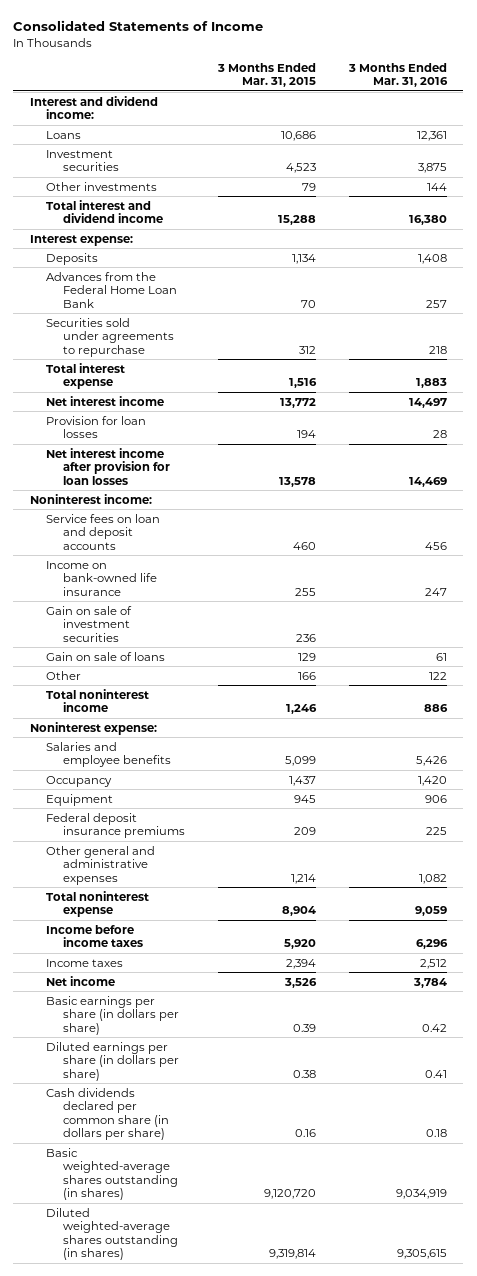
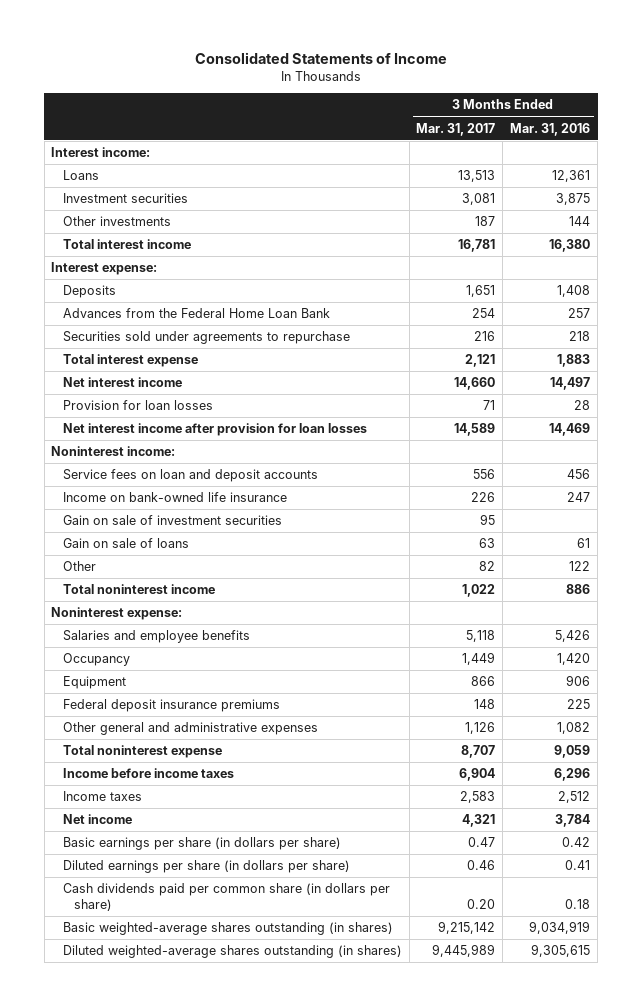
- | 3 Months Ended Mar. 31, 2015 | 3 Months Ended Mar. 31, 2016
+ | 3 Months Ended Mar. 31, 2017 | 3 Months Ended Mar. 31, 2016
- Interest and dividend income:
+ Interest income:
- Total interest and dividend income | 15,288 | 16,380
+ Total interest income | 16,781 | 16,380
- Cash dividends declared per common share (in dollars per share) | 0.16 | 0.18
+ Cash dividends paid per common share (in dollars per share) | 0.20 | 0.18

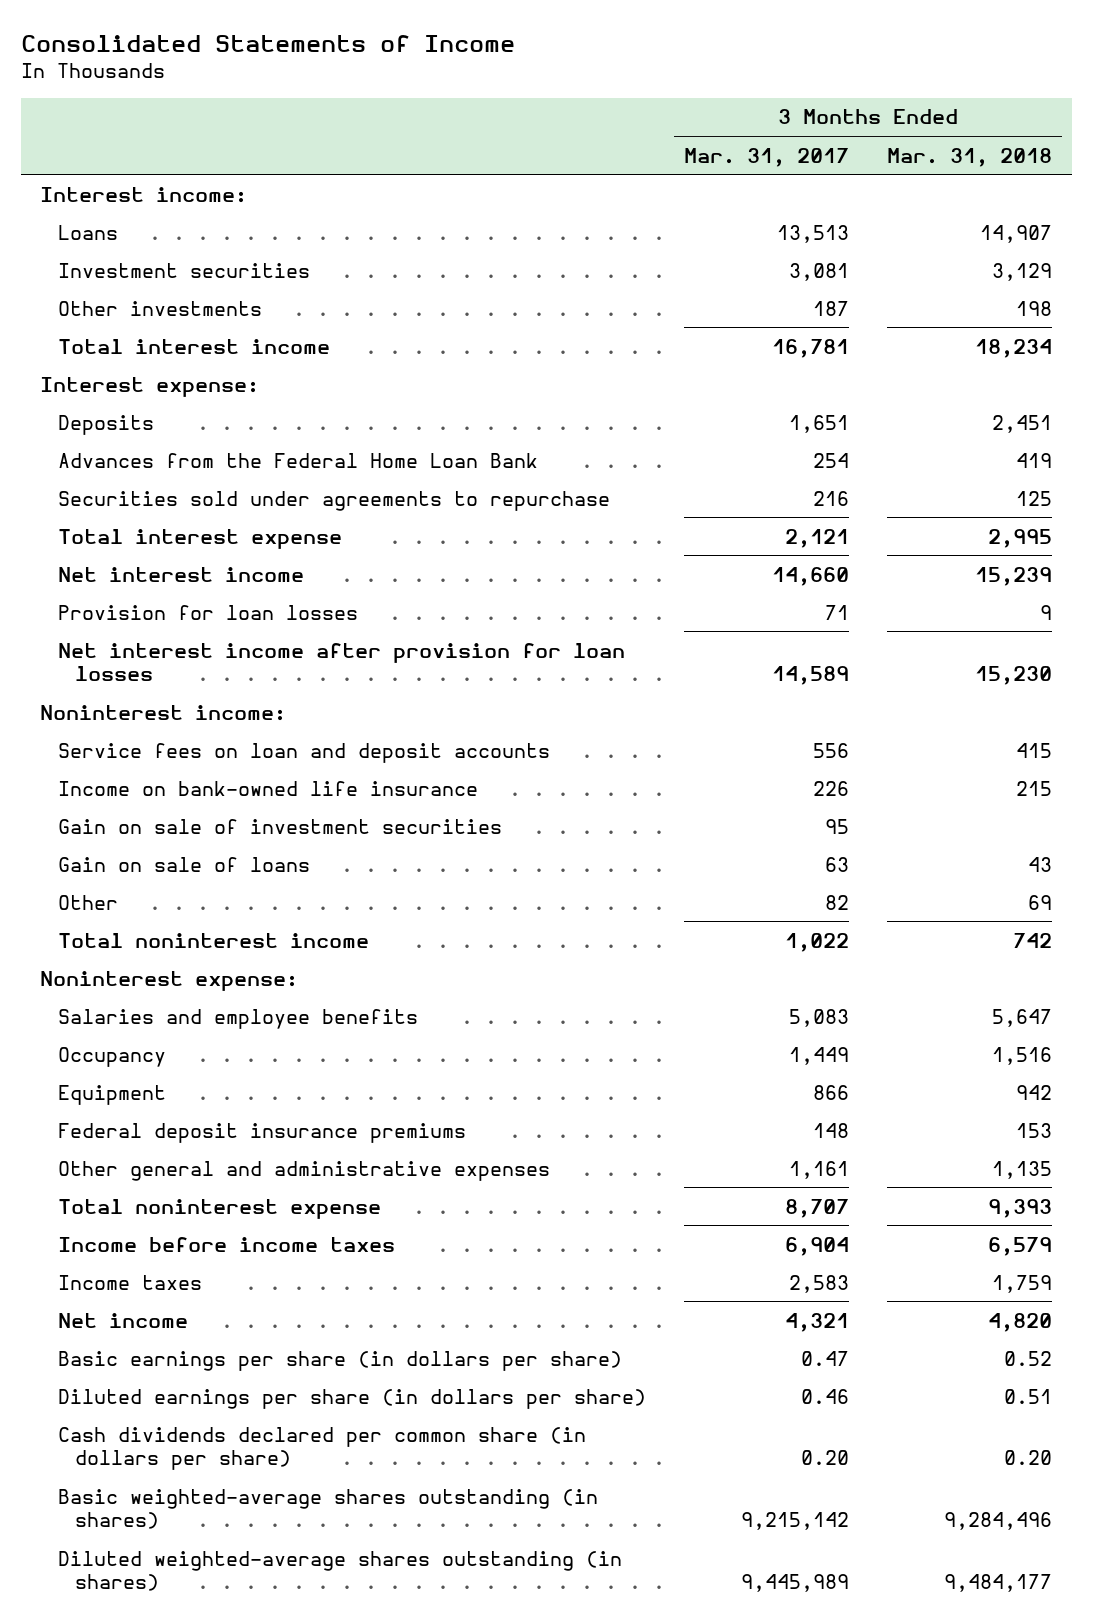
- | 3 Months Ended Mar. 31, 2017 | 3 Months Ended Mar. 31, 2016
+ | 3 Months Ended Mar. 31, 2017 | 3 Months Ended Mar. 31, 2018
- Salaries and employee benefits | 5,118 | 5,426
+ Salaries and employee benefits | 5,083 | 5,647
- Other general and administrative expenses | 1,126 | 1,082
+ Other general and administrative expenses | 1,161 | 1,135
- Cash dividends paid per common share (in dollars per share) | 0.20 | 0.18
+ Cash dividends declared per common share (in dollars per share) | 0.20 | 0.20

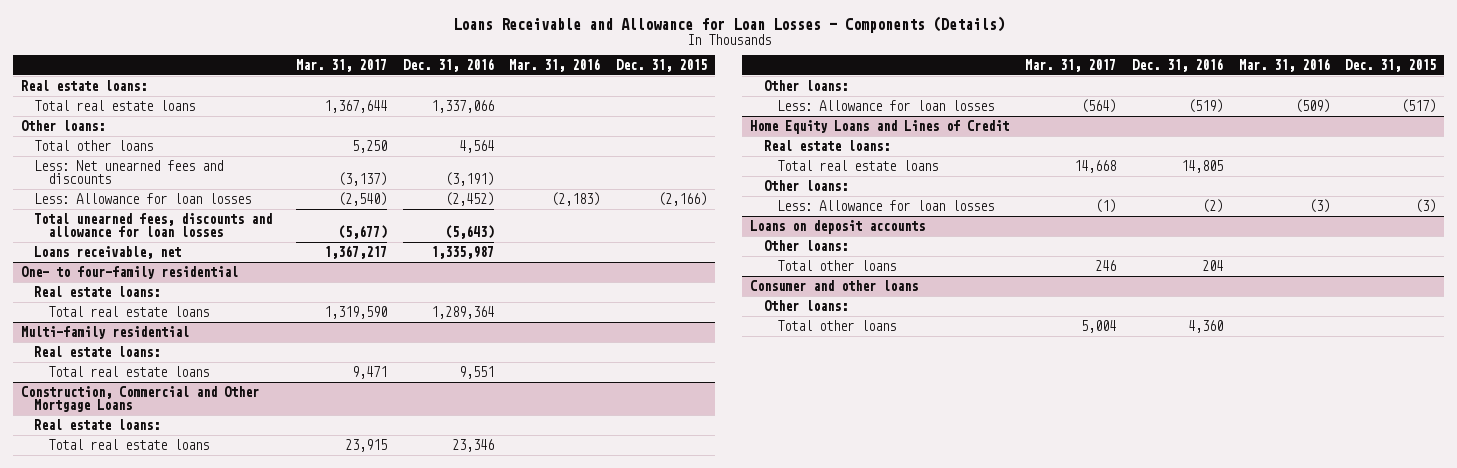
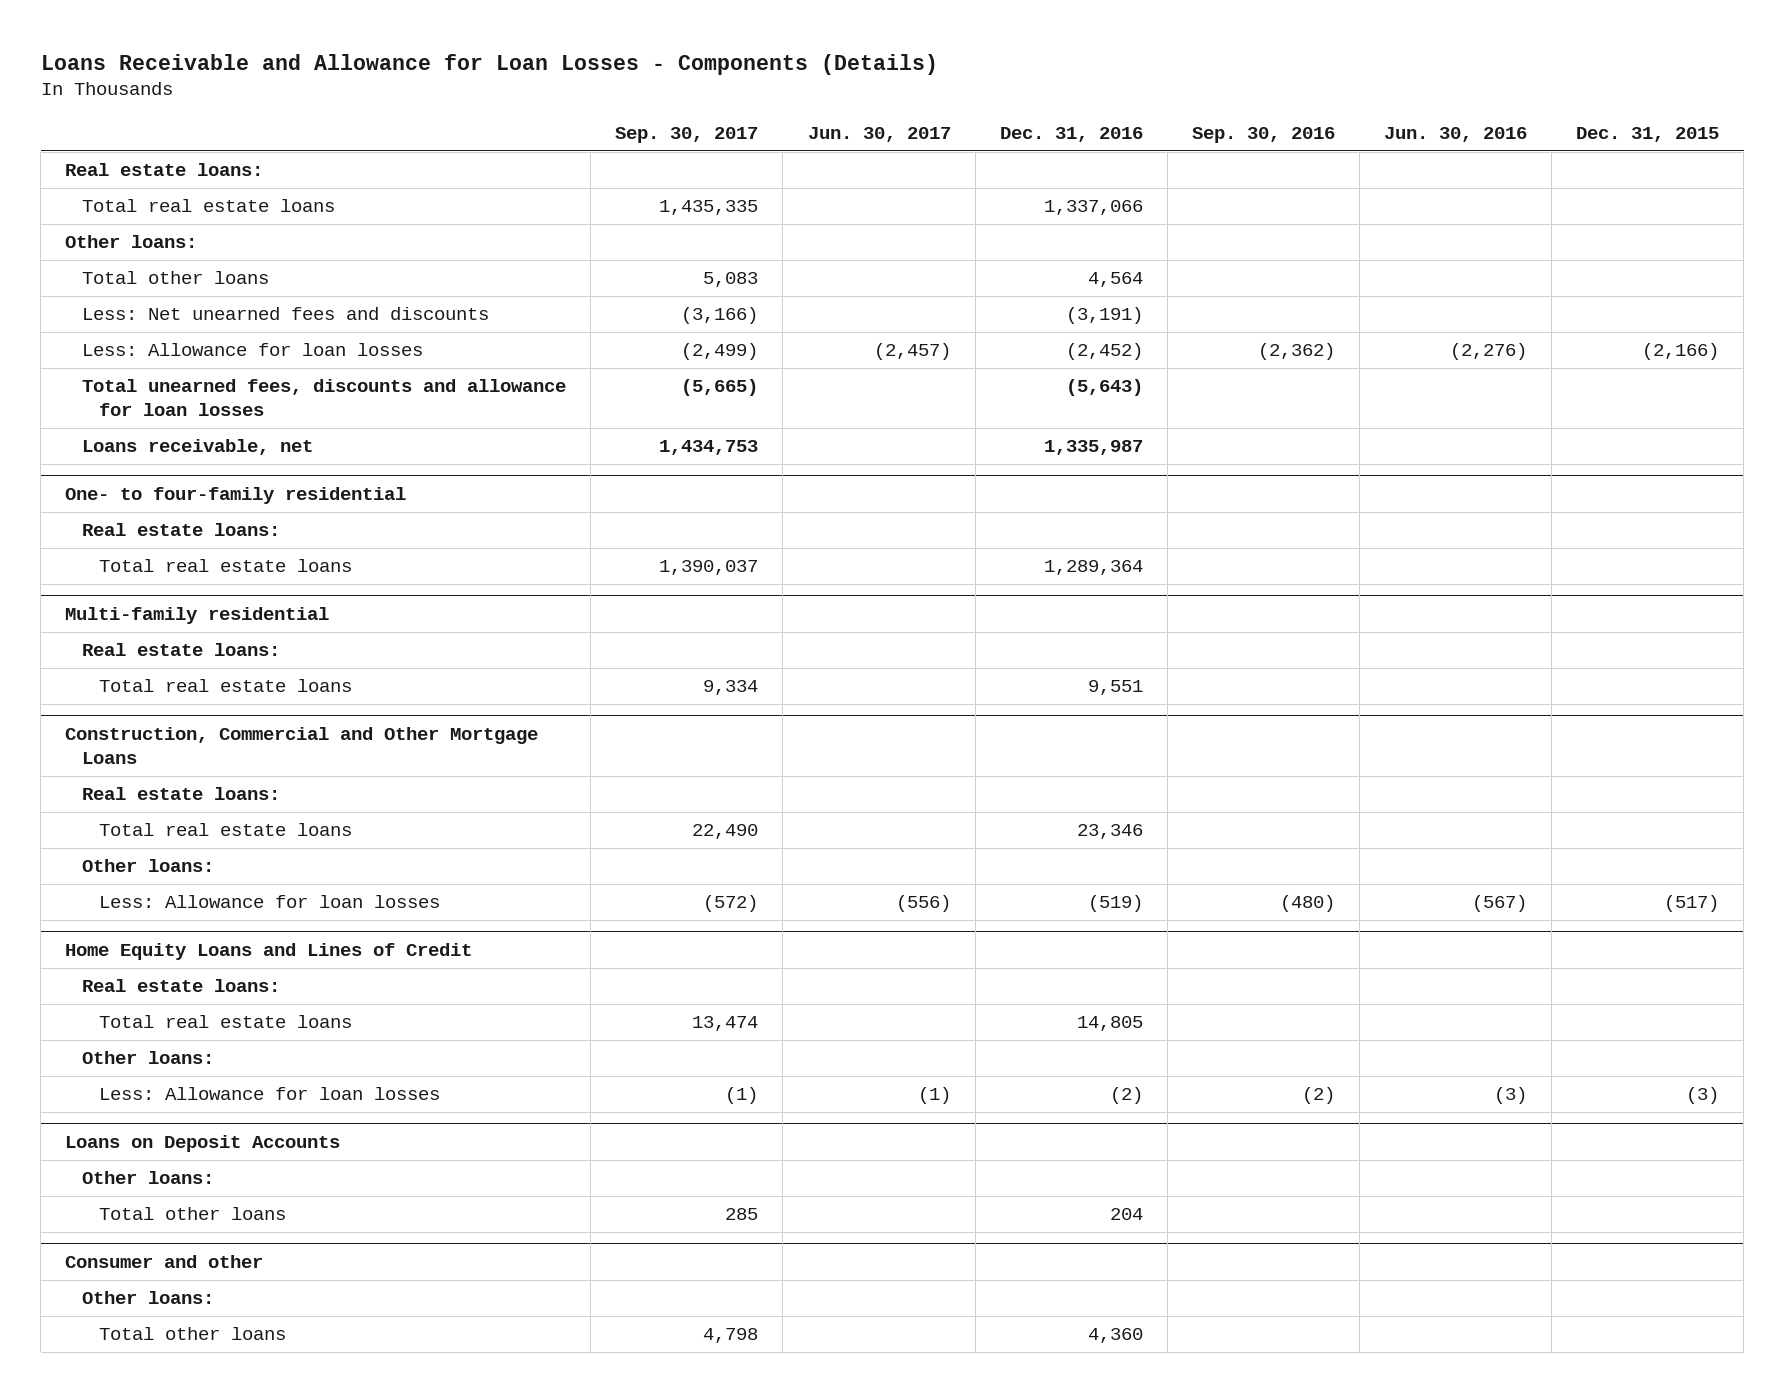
- | Mar. 31, 2017 | Dec. 31, 2016 | Mar. 31, 2016 | Dec. 31, 2015
+ | Sep. 30, 2017 | Jun. 30, 2017 | Dec. 31, 2016 | Sep. 30, 2016 | Jun. 30, 2016 | Dec. 31, 2015
- Loans on deposit accounts
+ Loans on Deposit Accounts
- Consumer and other loans
+ Consumer and other

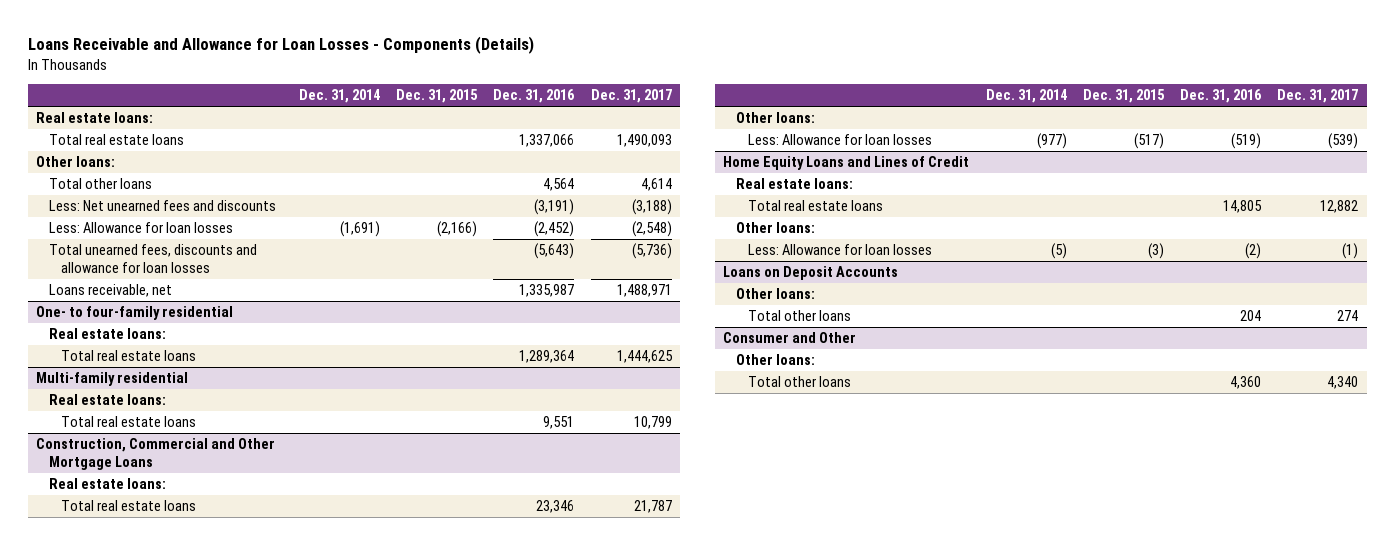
- | Sep. 30, 2017 | Jun. 30, 2017 | Dec. 31, 2016 | Sep. 30, 2016 | Jun. 30, 2016 | Dec. 31, 2015
+ | Dec. 31, 2014 | Dec. 31, 2015 | Dec. 31, 2016 | Dec. 31, 2017
- Consumer and other
+ Consumer and Other

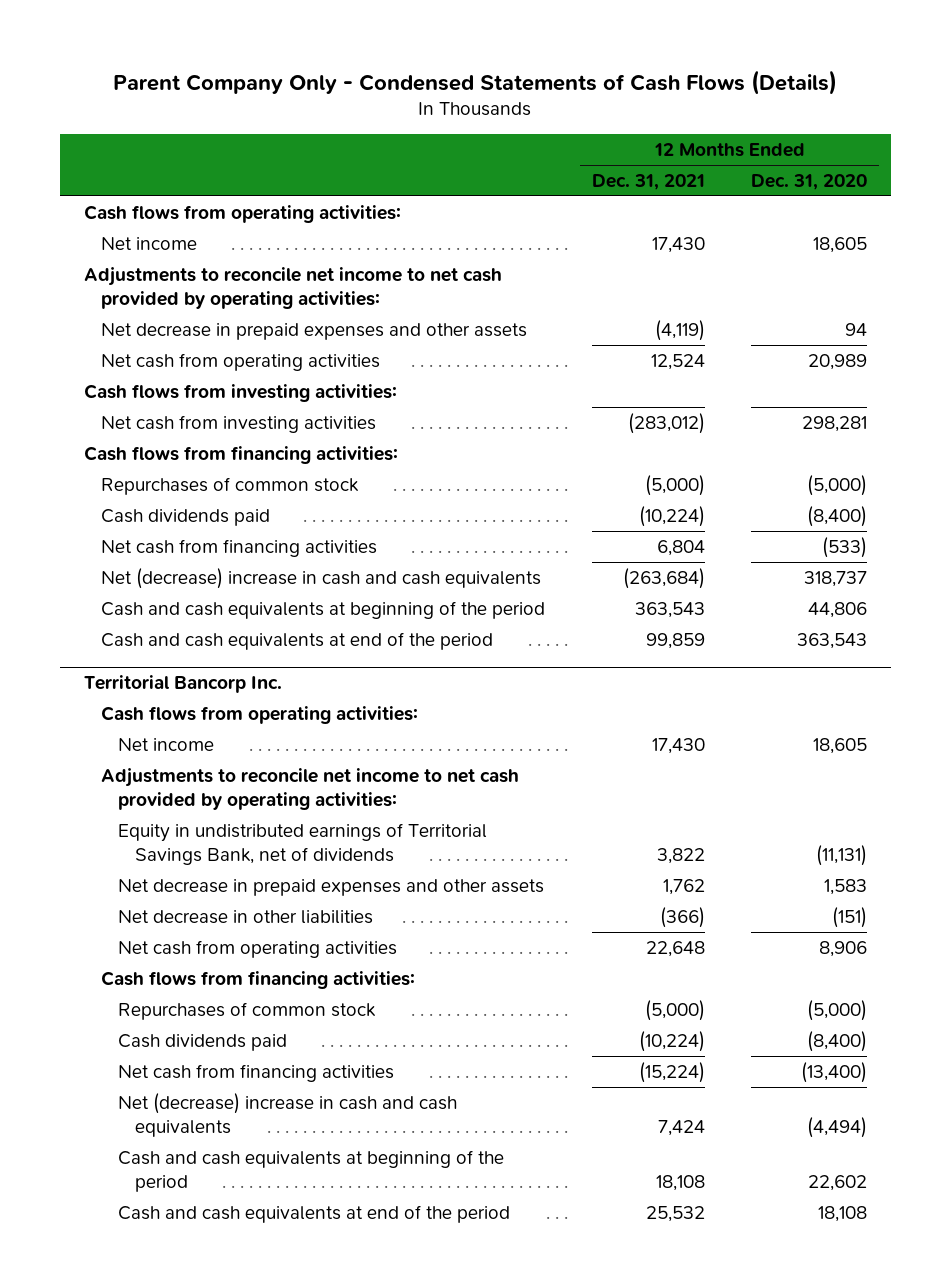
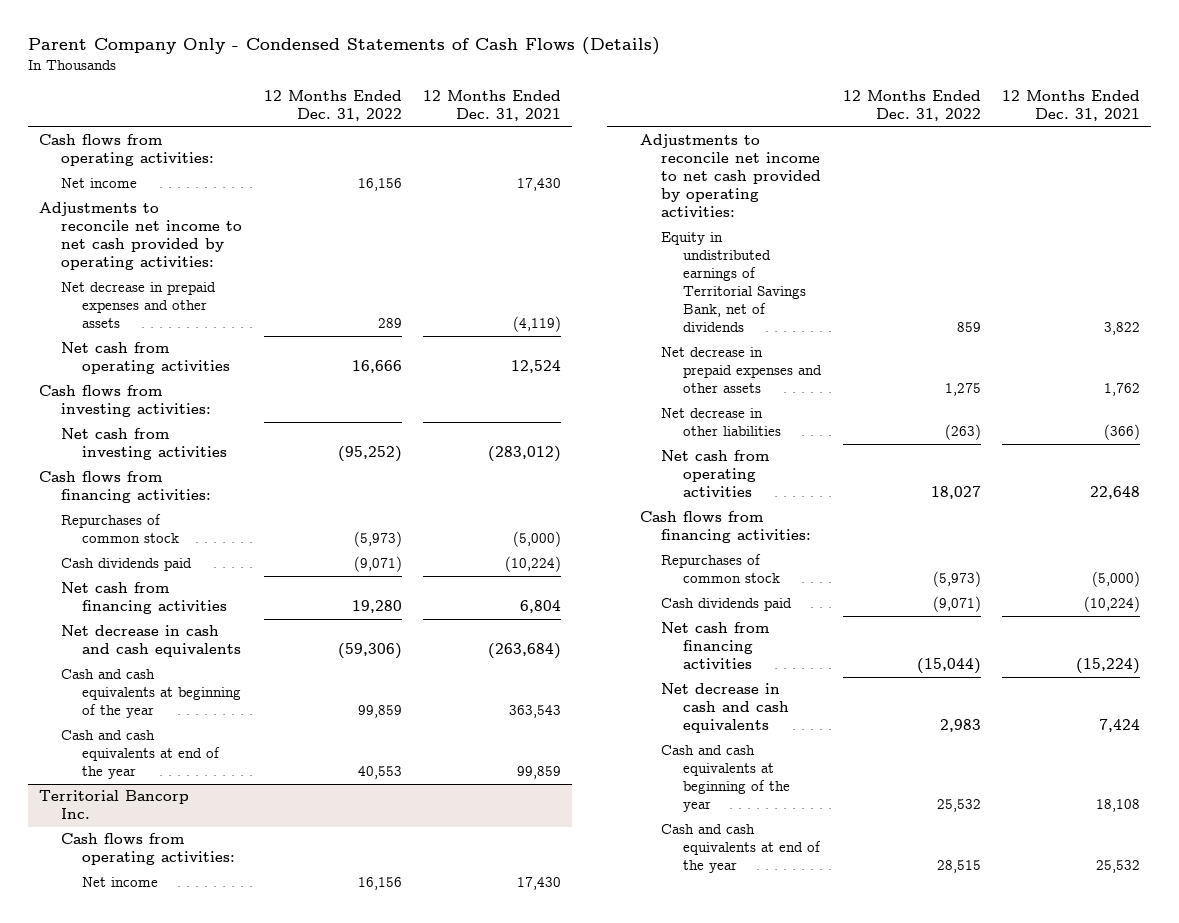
- | 12 Months Ended Dec. 31, 2021 | 12 Months Ended Dec. 31, 2020
+ | 12 Months Ended Dec. 31, 2022 | 12 Months Ended Dec. 31, 2021
- Net (decrease) increase in cash and cash equivalents | (263,684) | 318,737
- Cash and cash equivalents at beginning of the period | 363,543 | 44,806
- Cash and cash equivalents at end of the period | 99,859 | 363,543
+ Net decrease in cash and cash equivalents | (59,306) | (263,684)
+ Cash and cash equivalents at beginning of the year | 99,859 | 363,543
+ Cash and cash equivalents at end of the year | 40,553 | 99,859
@ Territorial Bancorp Inc.
- Net (decrease) increase in cash and cash equivalents | 7,424 | (4,494)
- Cash and cash equivalents at beginning of the period | 18,108 | 22,602
- Cash and cash equivalents at end of the period | 25,532 | 18,108
+ Net decrease in cash and cash equivalents | 2,983 | 7,424
+ Cash and cash equivalents at beginning of the year | 25,532 | 18,108
+ Cash and cash equivalents at end of the year | 28,515 | 25,532

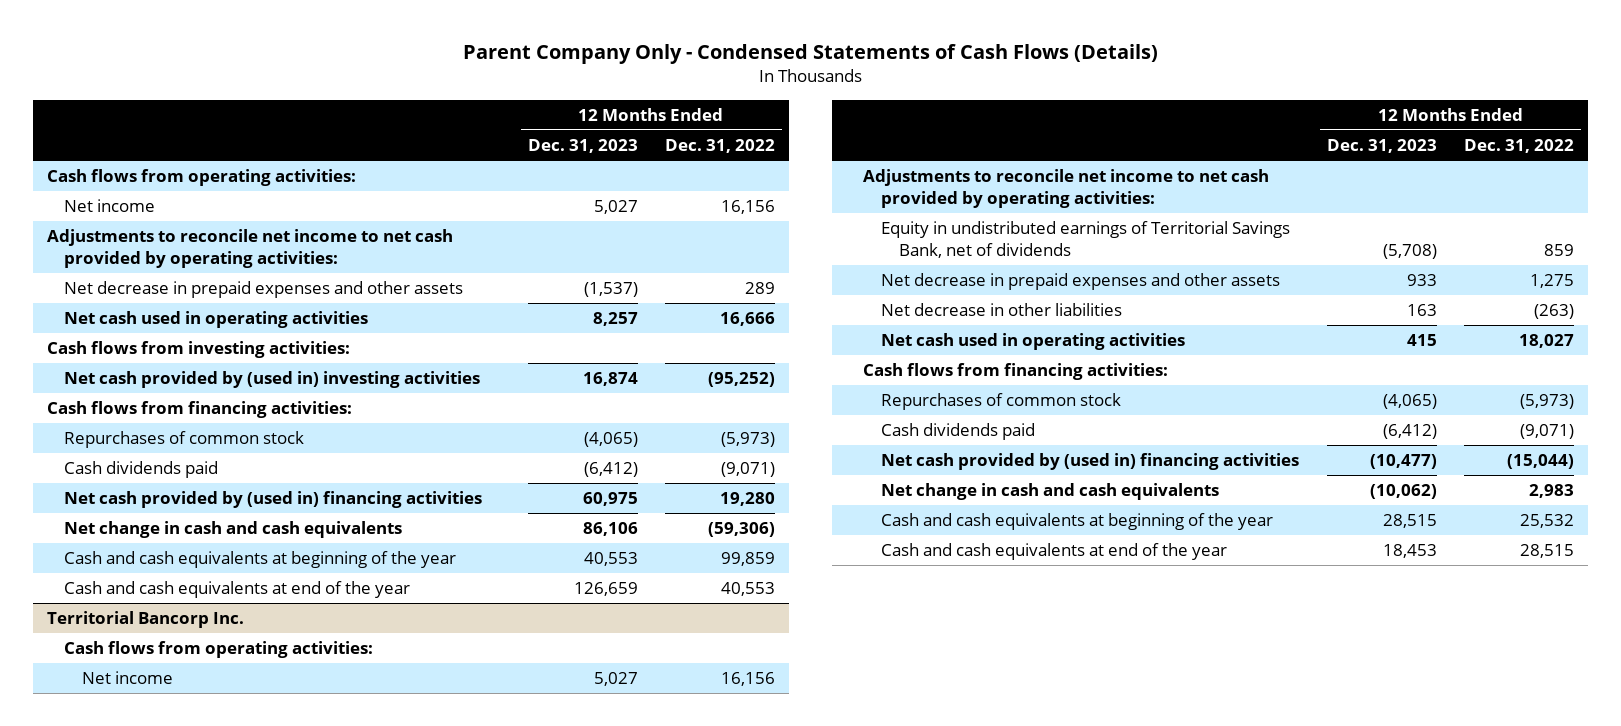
- | 12 Months Ended Dec. 31, 2022 | 12 Months Ended Dec. 31, 2021
+ | 12 Months Ended Dec. 31, 2023 | 12 Months Ended Dec. 31, 2022
- Net cash from operating activities | 16,666 | 12,524
+ Net cash used in operating activities | 8,257 | 16,666
- Net cash from investing activities | (95,252) | (283,012)
+ Net cash provided by (used in) investing activities | 16,874 | (95,252)
- Net cash from financing activities | 19,280 | 6,804
- Net decrease in cash and cash equivalents | (59,306) | (263,684)
+ Net cash provided by (used in) financing activities | 60,975 | 19,280
+ Net change in cash and cash equivalents | 86,106 | (59,306)
@ Territorial Bancorp Inc.
- Net cash from operating activities | 18,027 | 22,648
+ Net cash used in operating activities | 415 | 18,027
- Net cash from financing activities | (15,044) | (15,224)
- Net decrease in cash and cash equivalents | 2,983 | 7,424
+ Net cash provided by (used in) financing activities | (10,477) | (15,044)
+ Net change in cash and cash equivalents | (10,062) | 2,983

